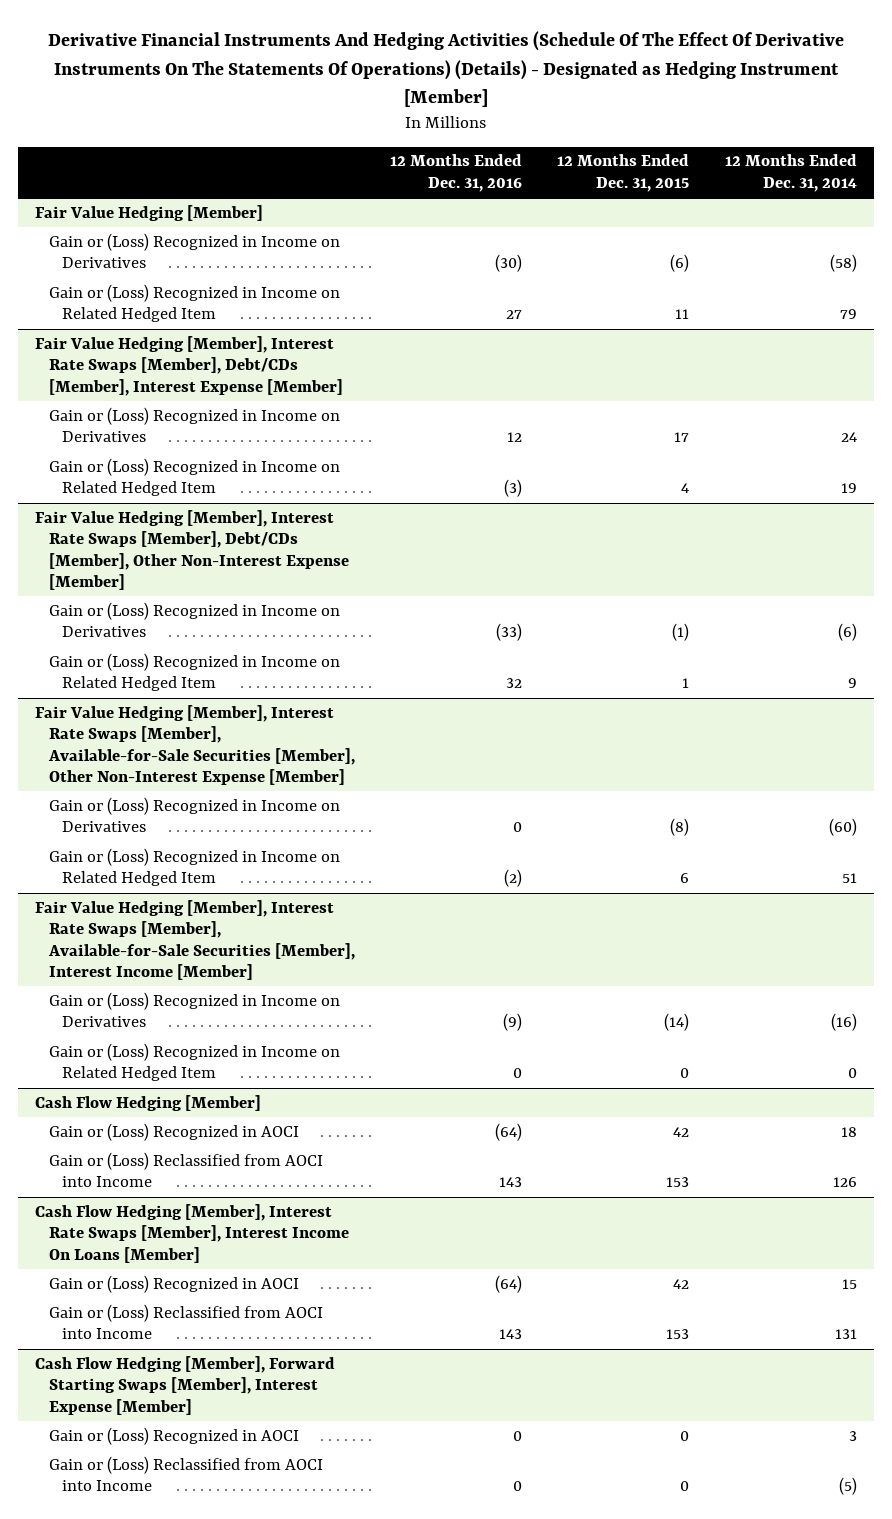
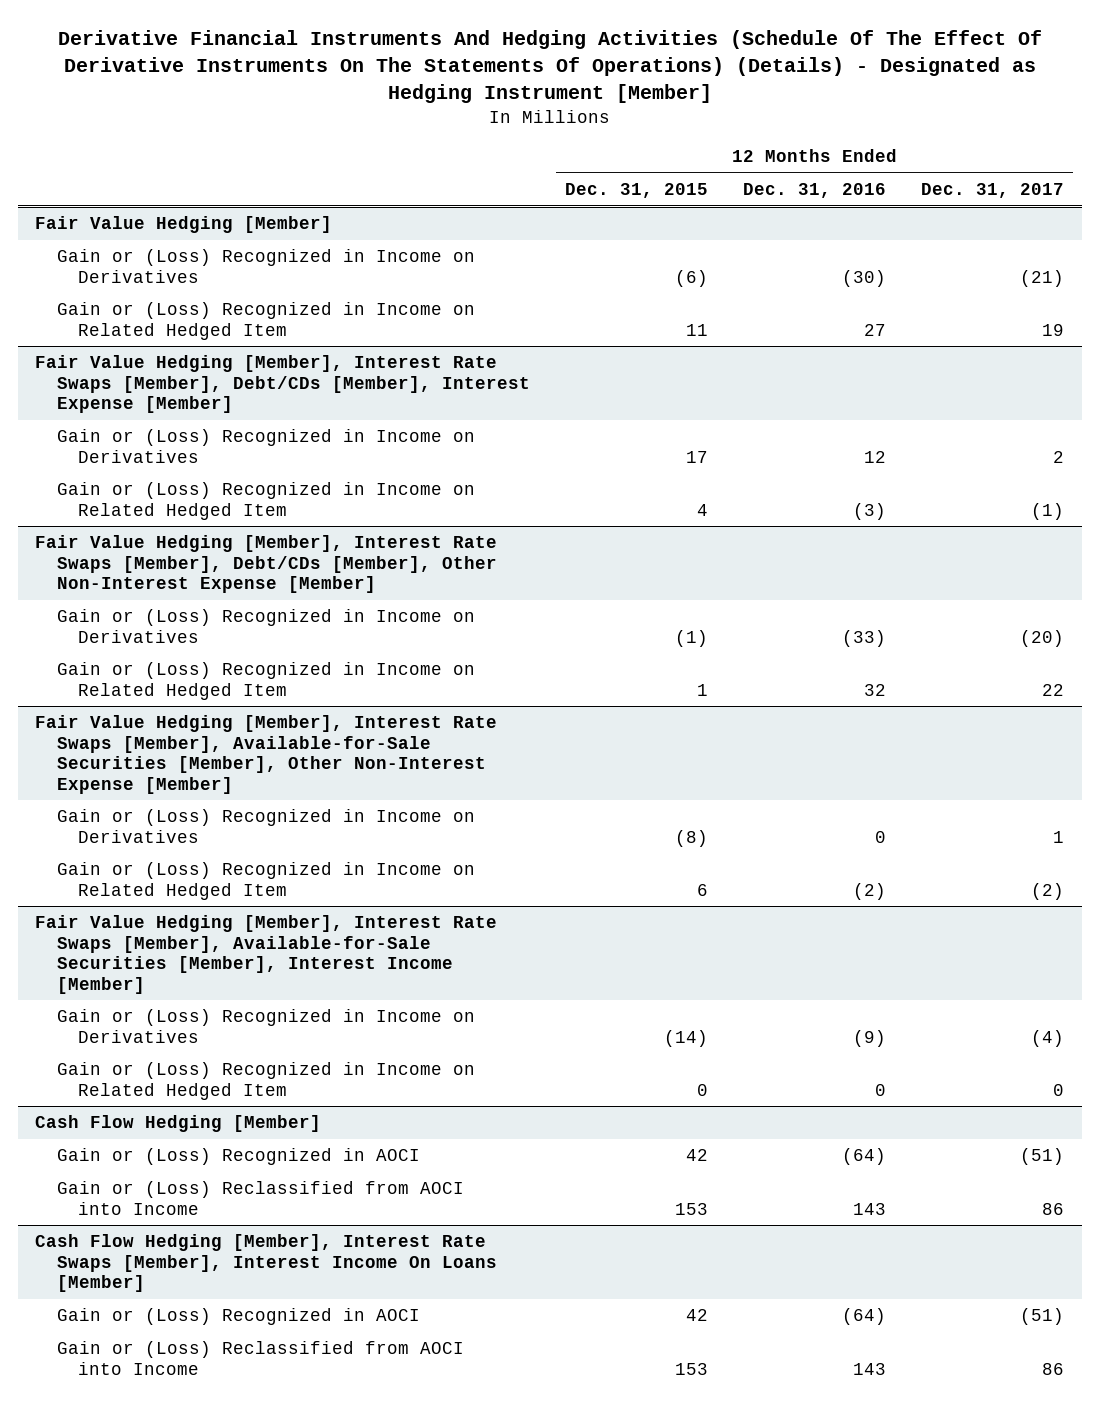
- | 12 Months Ended Dec. 31, 2016 | 12 Months Ended Dec. 31, 2015 | 12 Months Ended Dec. 31, 2014
+ | 12 Months Ended Dec. 31, 2015 | 12 Months Ended Dec. 31, 2016 | 12 Months Ended Dec. 31, 2017
- Cash Flow Hedging [Member], Forward Starting Swaps [Member], Interest Expense [Member]
- Gain or (Loss) Recognized in AOCI | 0 | 0 | 3
- Gain or (Loss) Reclassified from AOCI into Income | 0 | 0 | (5)

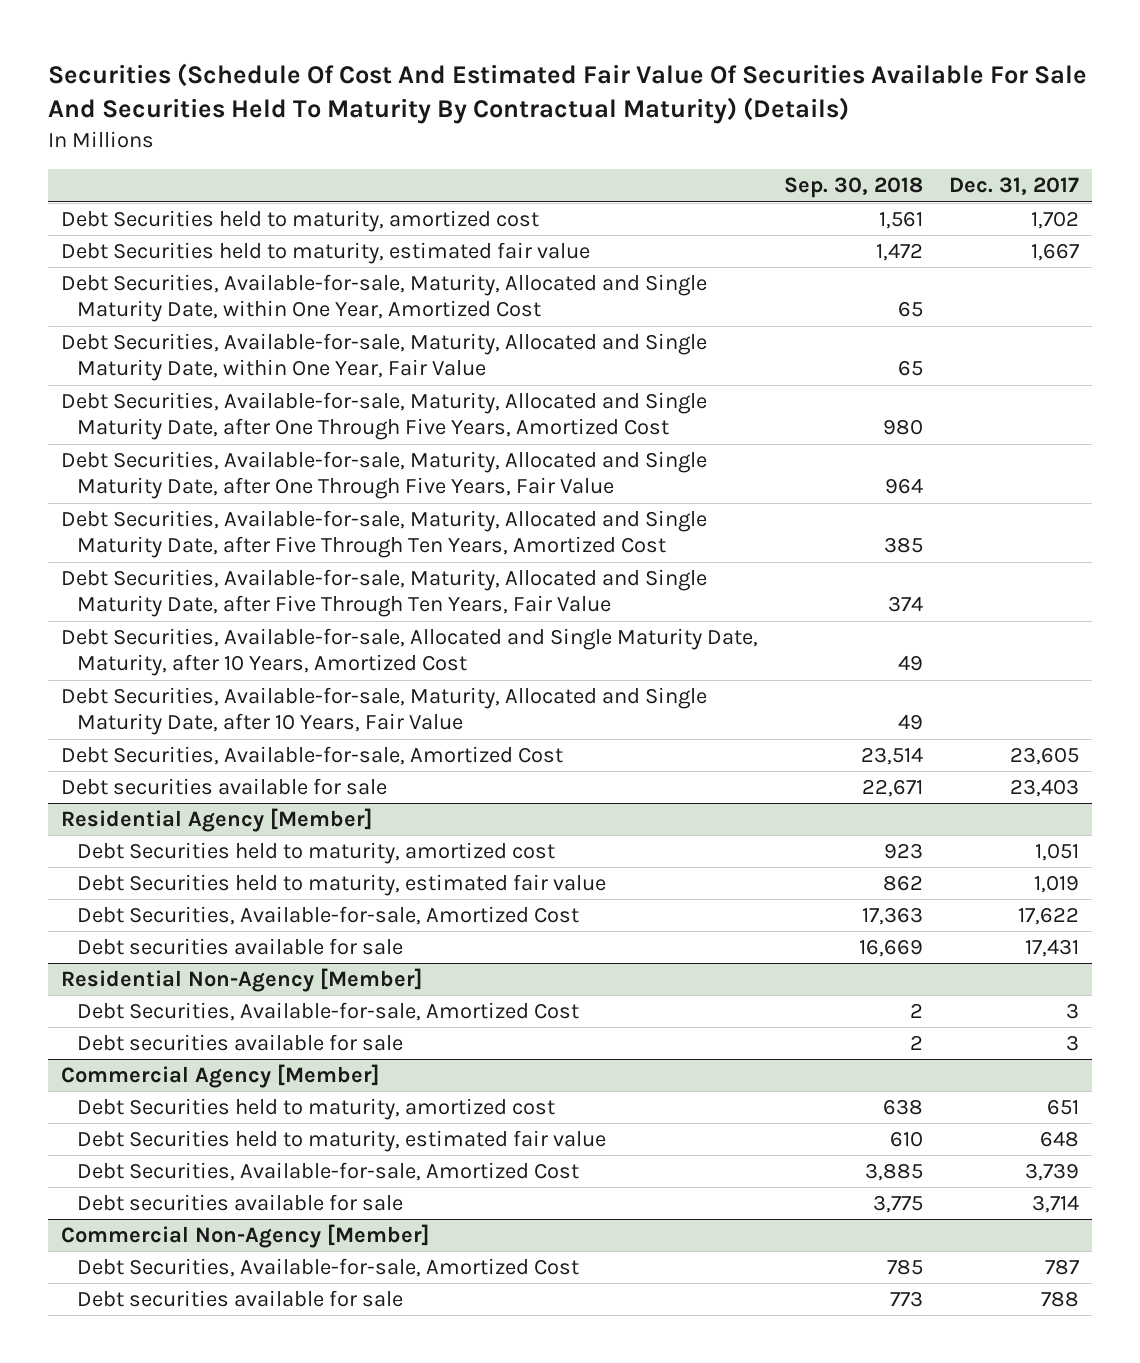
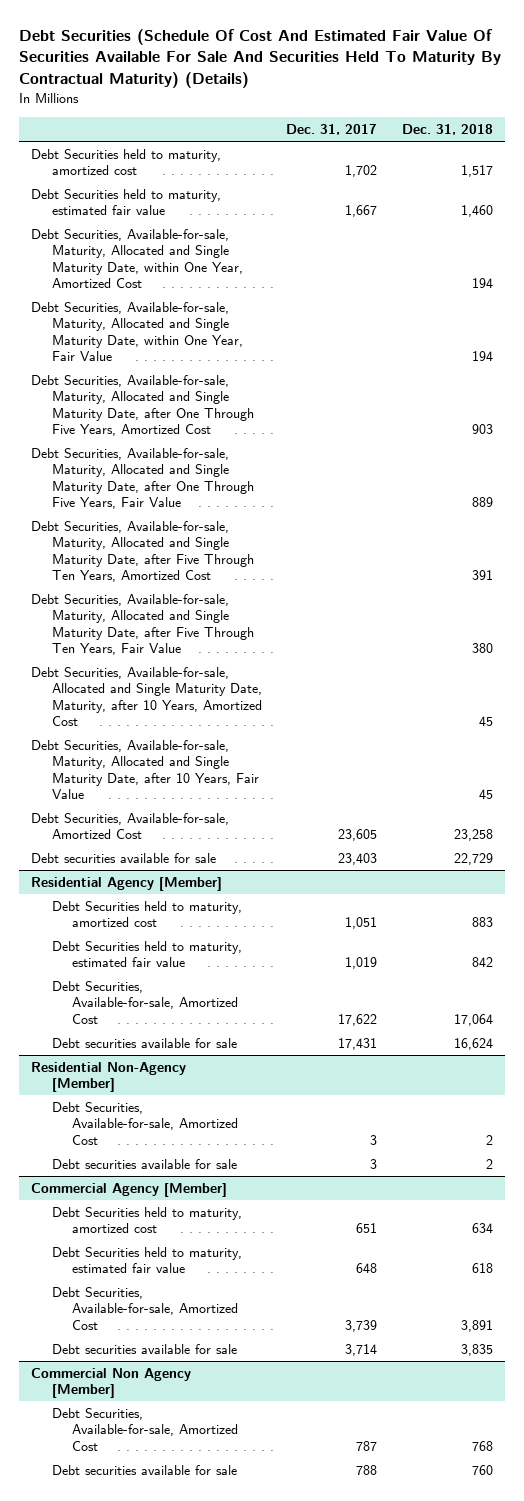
- Securities (Schedule Of Cost And Estimated Fair Value Of Securities Available For Sale And Securities Held To Maturity By Contractual Maturity) (Details)
+ Debt Securities (Schedule Of Cost And Estimated Fair Value Of Securities Available For Sale And Securities Held To Maturity By Contractual Maturity) (Details)
- | Sep. 30, 2018 | Dec. 31, 2017
+ | Dec. 31, 2017 | Dec. 31, 2018
- Commercial Non-Agency [Member]
+ Commercial Non Agency [Member]

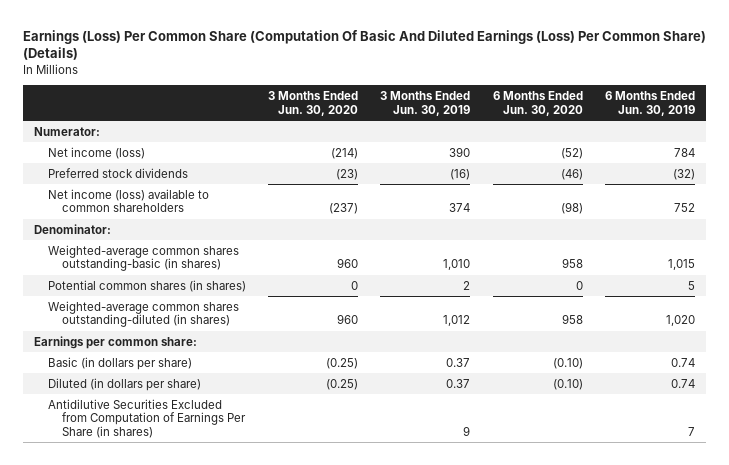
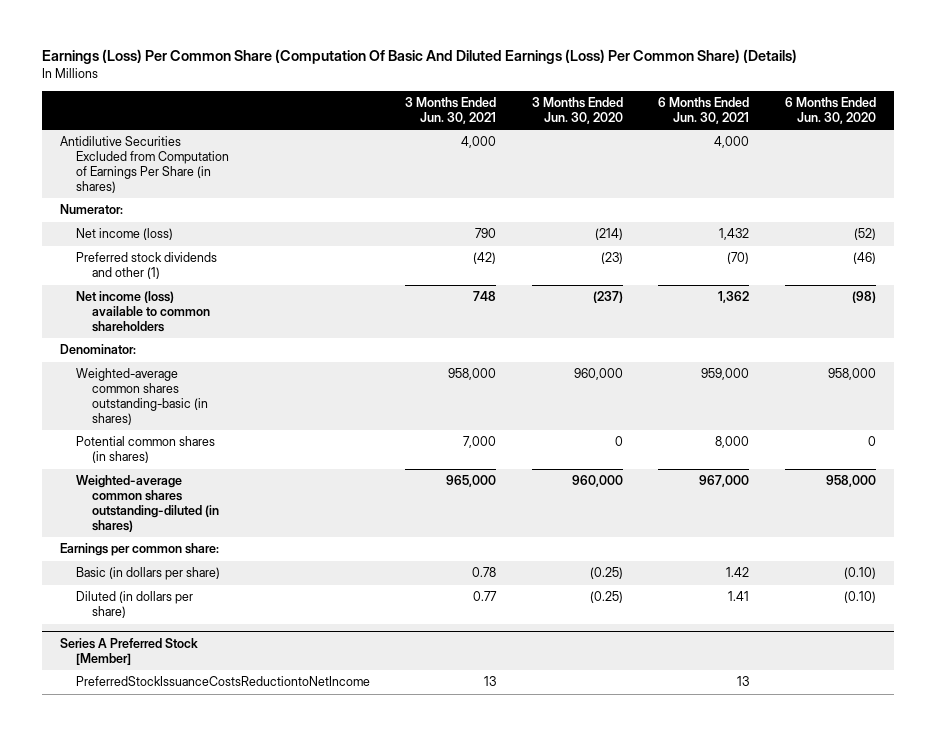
- | 3 Months Ended Jun. 30, 2020 | 3 Months Ended Jun. 30, 2019 | 6 Months Ended Jun. 30, 2020 | 6 Months Ended Jun. 30, 2019
+ | 3 Months Ended Jun. 30, 2021 | 3 Months Ended Jun. 30, 2020 | 6 Months Ended Jun. 30, 2021 | 6 Months Ended Jun. 30, 2020
moved up: Antidilutive Securities Excluded from Computation of Earnings Per Share (in shares) | 4,000 | | 4,000 |
- Preferred stock dividends | (23) | (16) | (46) | (32)
+ Preferred stock dividends and other (1) | (42) | (23) | (70) | (46)
- Weighted-average common shares outstanding-basic (in shares) | 960 | 1,010 | 958 | 1,015
+ Weighted-average common shares outstanding-basic (in shares) | 958,000 | 960,000 | 959,000 | 958,000
- Weighted-average common shares outstanding-diluted (in shares) | 960 | 1,012 | 958 | 1,020
+ Weighted-average common shares outstanding-diluted (in shares) | 965,000 | 960,000 | 967,000 | 958,000
+ Series A Preferred Stock [Member]
+ PreferredStockIssuanceCostsReductiontoNetIncome | 13 | | 13 |

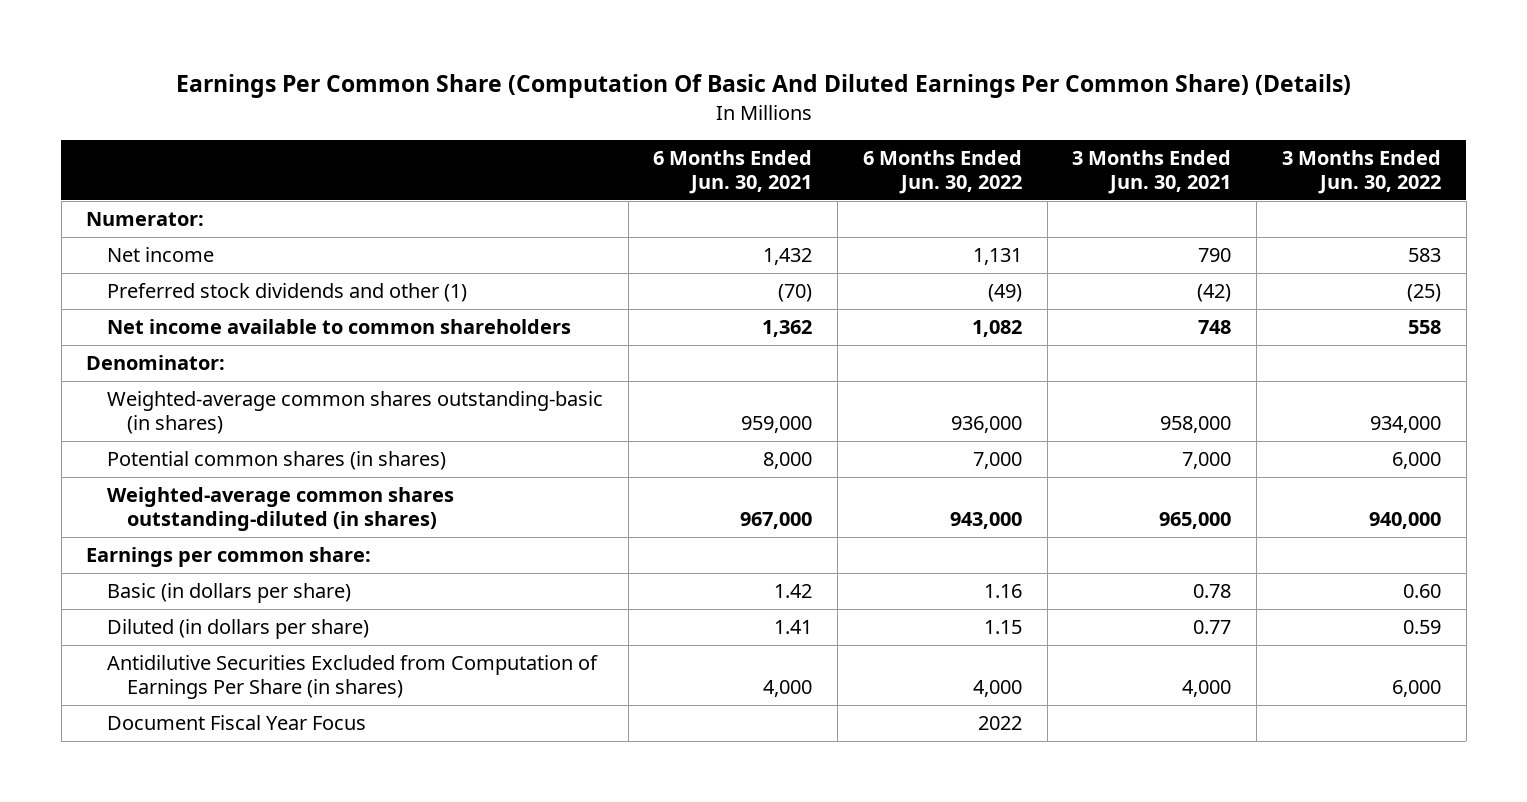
- Earnings (Loss) Per Common Share (Computation Of Basic And Diluted Earnings (Loss) Per Common Share) (Details)
+ Earnings Per Common Share (Computation Of Basic And Diluted Earnings Per Common Share) (Details)
- | 3 Months Ended Jun. 30, 2021 | 3 Months Ended Jun. 30, 2020 | 6 Months Ended Jun. 30, 2021 | 6 Months Ended Jun. 30, 2020
+ | 6 Months Ended Jun. 30, 2021 | 6 Months Ended Jun. 30, 2022 | 3 Months Ended Jun. 30, 2021 | 3 Months Ended Jun. 30, 2022
- Net income (loss) | 790 | (214) | 1,432 | (52)
+ Net income | 1,432 | 1,131 | 790 | 583
- Net income (loss) available to common shareholders | 748 | (237) | 1,362 | (98)
+ Net income available to common shareholders | 1,362 | 1,082 | 748 | 558
- Series A Preferred Stock [Member]
- PreferredStockIssuanceCostsReductiontoNetIncome | 13 | | 13 |
moved down: Antidilutive Securities Excluded from Computation of Earnings Per Share (in shares) | 4,000 | 4,000 | 4,000 | 6,000
+ Document Fiscal Year Focus | | 2022 | |

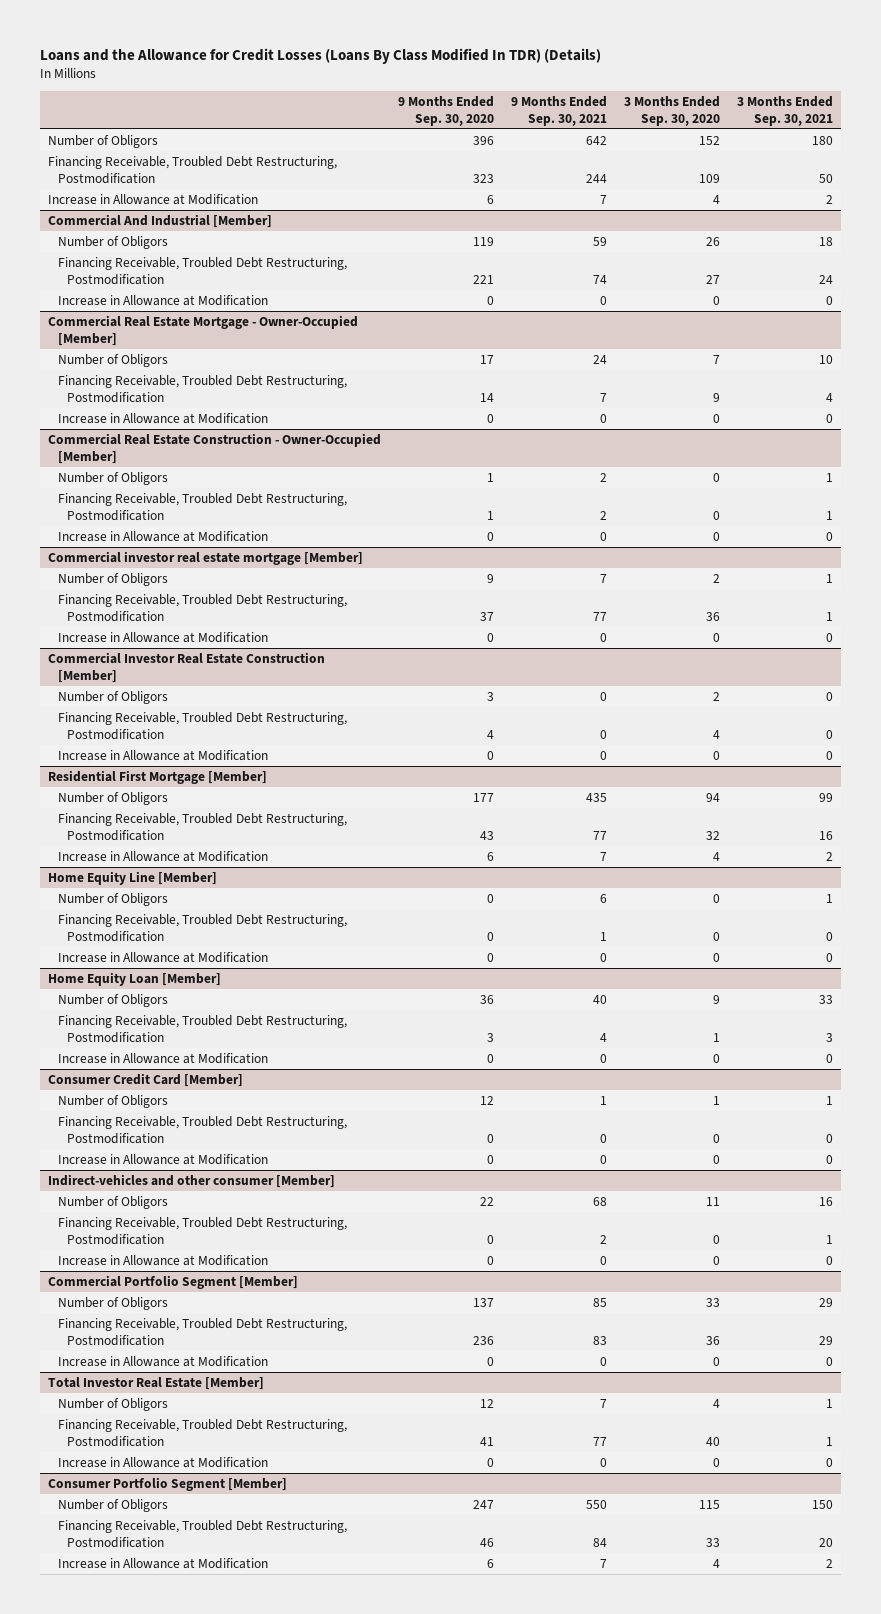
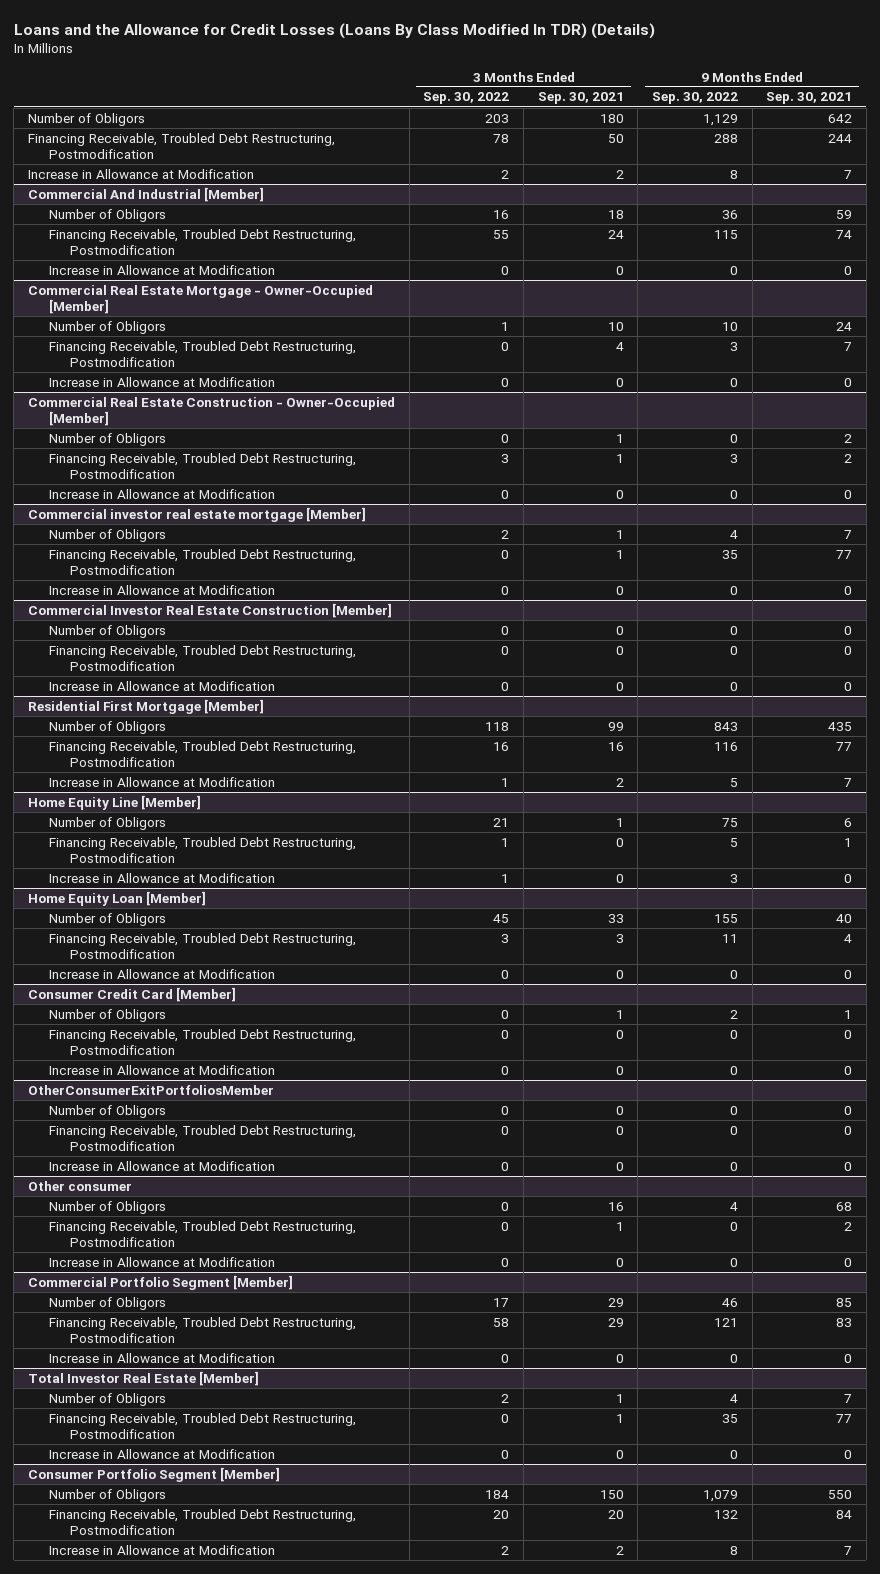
- | 9 Months Ended Sep. 30, 2020 | 9 Months Ended Sep. 30, 2021 | 3 Months Ended Sep. 30, 2020 | 3 Months Ended Sep. 30, 2021
+ | 3 Months Ended Sep. 30, 2022 | 3 Months Ended Sep. 30, 2021 | 9 Months Ended Sep. 30, 2022 | 9 Months Ended Sep. 30, 2021
- Indirect-vehicles and other consumer [Member]
+ OtherConsumerExitPortfoliosMember
+ Number of Obligors | 0 | 0 | 0 | 0
+ Financing Receivable, Troubled Debt Restructuring, Postmodification | 0 | 0 | 0 | 0
+ Increase in Allowance at Modification | 0 | 0 | 0 | 0
+ Other consumer

